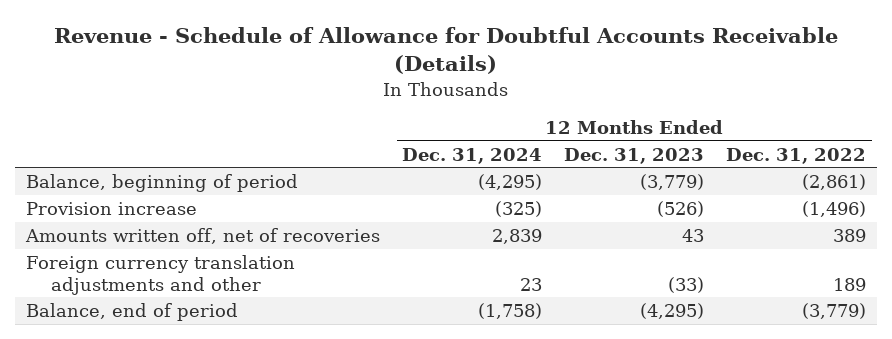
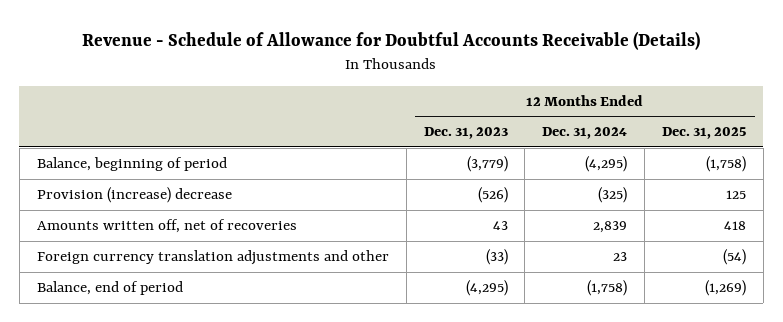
- | 12 Months Ended Dec. 31, 2024 | 12 Months Ended Dec. 31, 2023 | 12 Months Ended Dec. 31, 2022
+ | 12 Months Ended Dec. 31, 2023 | 12 Months Ended Dec. 31, 2024 | 12 Months Ended Dec. 31, 2025
- Provision increase | (325) | (526) | (1,496)
+ Provision (increase) decrease | (526) | (325) | 125

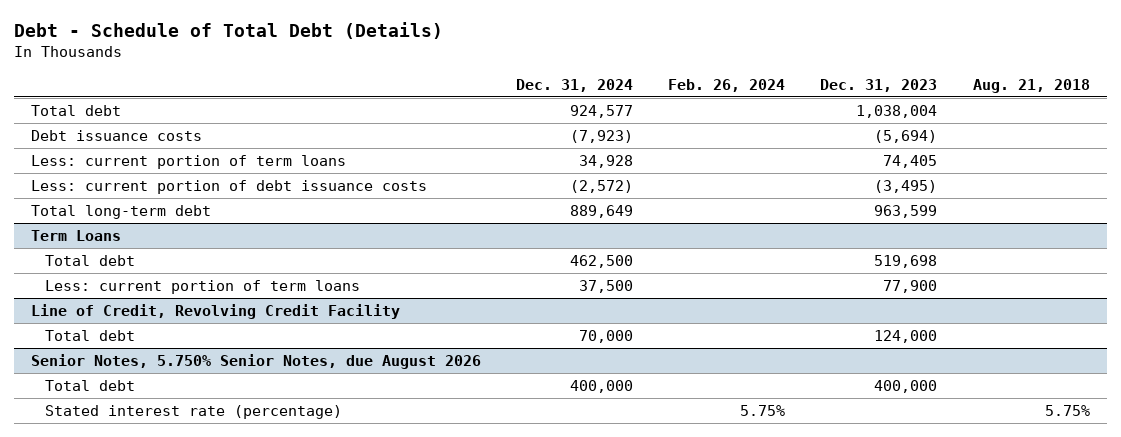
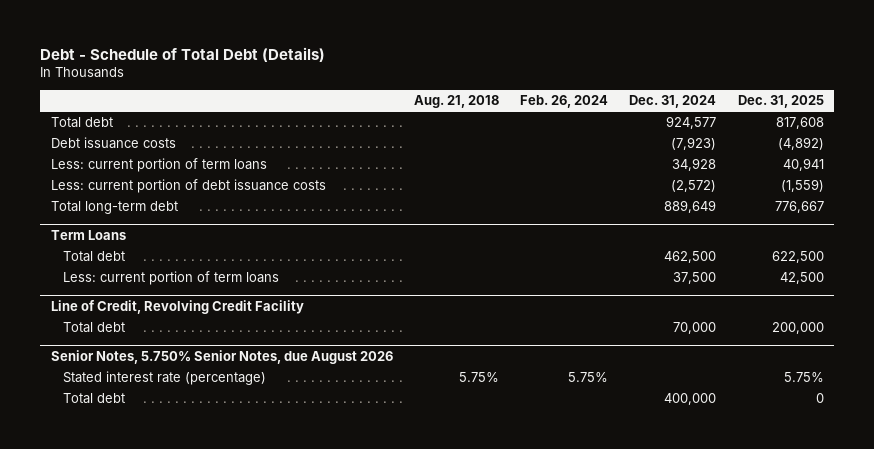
- | Dec. 31, 2024 | Feb. 26, 2024 | Dec. 31, 2023 | Aug. 21, 2018
+ | Aug. 21, 2018 | Feb. 26, 2024 | Dec. 31, 2024 | Dec. 31, 2025
@ Senior Notes, 5.750% Senior Notes, due August 2026
moved down: Total debt | | | 400,000 | 0

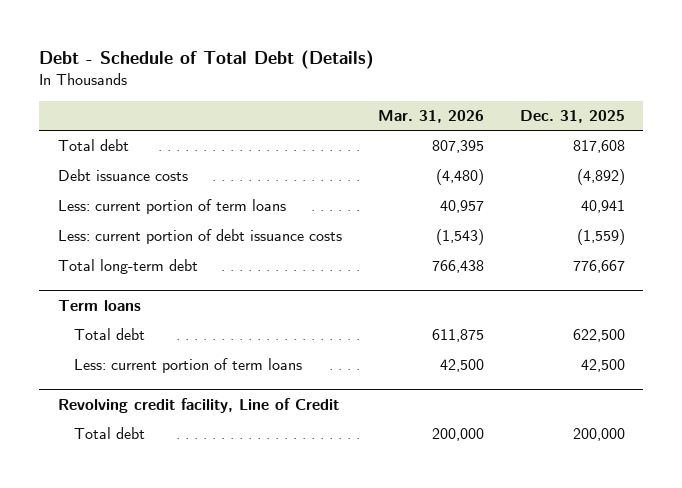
- | Aug. 21, 2018 | Feb. 26, 2024 | Dec. 31, 2024 | Dec. 31, 2025
+ | Mar. 31, 2026 | Dec. 31, 2025
- Term Loans
+ Term loans
- Line of Credit, Revolving Credit Facility
+ Revolving credit facility, Line of Credit
- Senior Notes, 5.750% Senior Notes, due August 2026
- Stated interest rate (percentage) | 5.75% | 5.75% | | 5.75%
- Total debt | | | 400,000 | 0

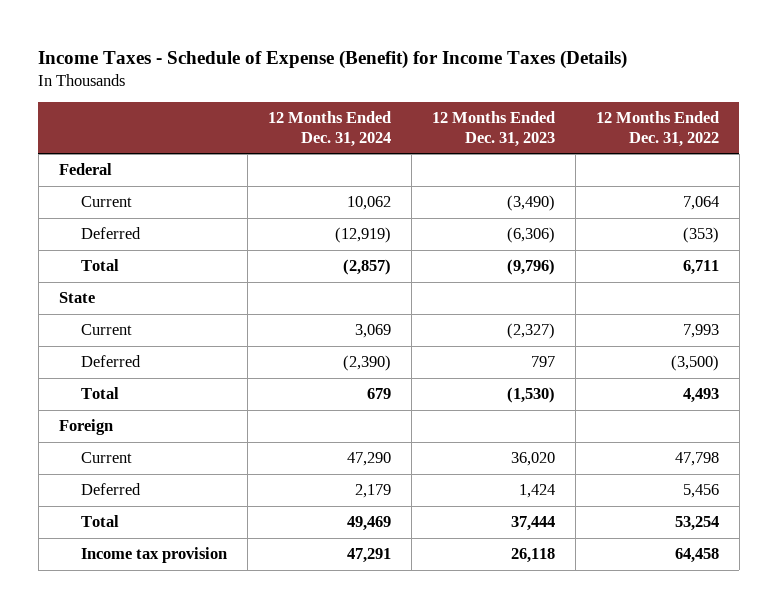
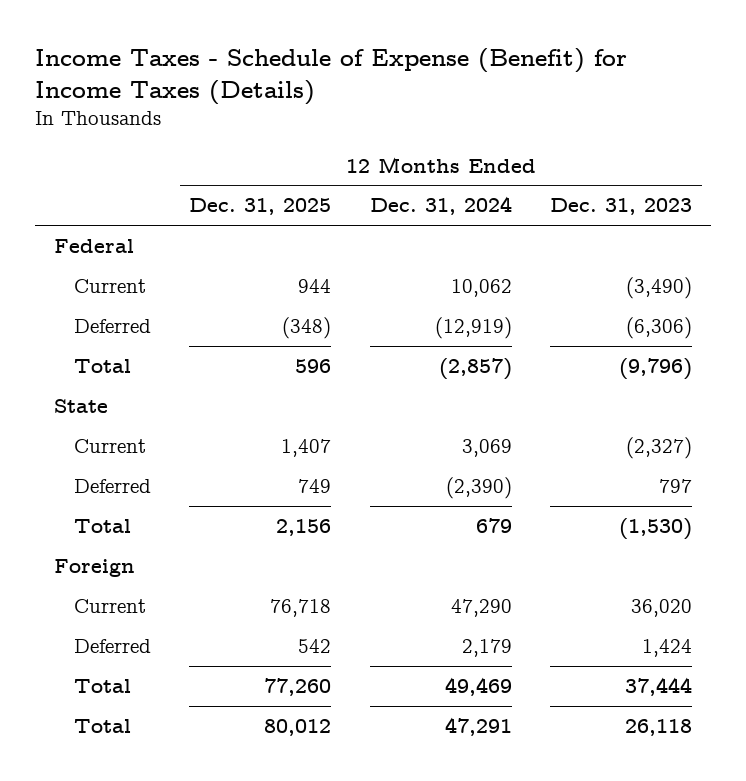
- | 12 Months Ended Dec. 31, 2024 | 12 Months Ended Dec. 31, 2023 | 12 Months Ended Dec. 31, 2022
+ | 12 Months Ended Dec. 31, 2025 | 12 Months Ended Dec. 31, 2024 | 12 Months Ended Dec. 31, 2023
- Income tax provision | 47,291 | 26,118 | 64,458
+ Total | 80,012 | 47,291 | 26,118

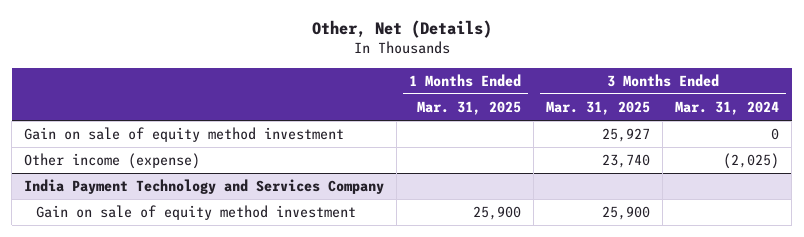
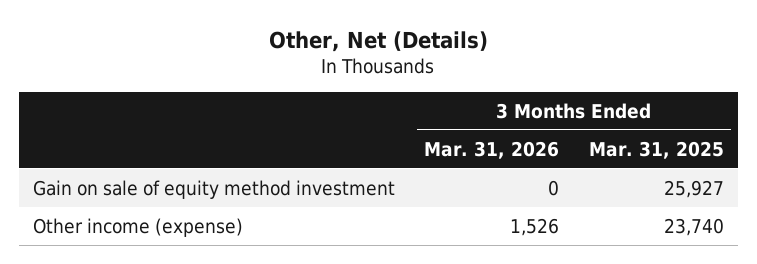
- | 1 Months Ended Mar. 31, 2025 | 3 Months Ended Mar. 31, 2025 | 3 Months Ended Mar. 31, 2024
+ | 3 Months Ended Mar. 31, 2026 | 3 Months Ended Mar. 31, 2025
- India Payment Technology and Services Company
- Gain on sale of equity method investment | 25,900 | 25,900 |

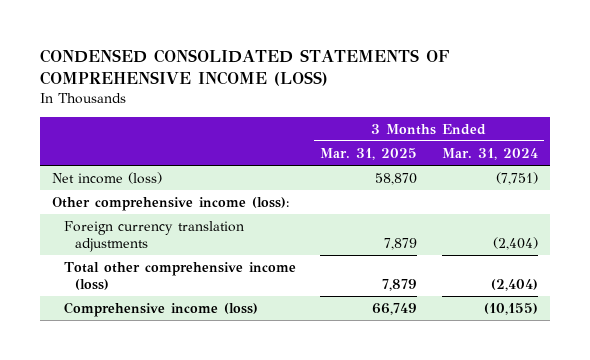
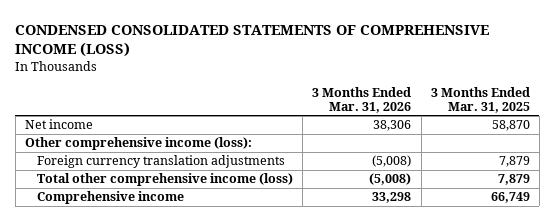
- | 3 Months Ended Mar. 31, 2025 | 3 Months Ended Mar. 31, 2024
+ | 3 Months Ended Mar. 31, 2026 | 3 Months Ended Mar. 31, 2025
- Net income (loss) | 58,870 | (7,751)
+ Net income | 38,306 | 58,870
- Comprehensive income (loss) | 66,749 | (10,155)
+ Comprehensive income | 33,298 | 66,749

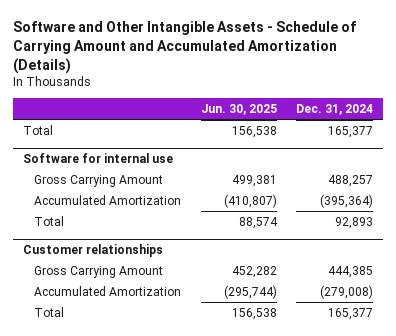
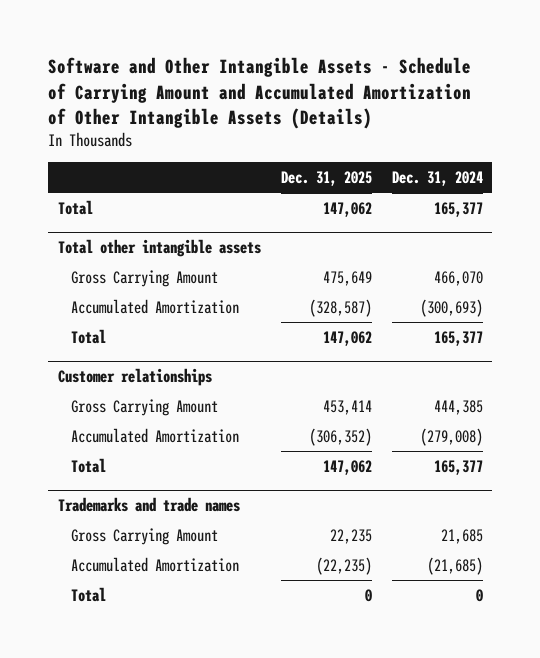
- Software and Other Intangible Assets - Schedule of Carrying Amount and Accumulated Amortization (Details)
+ Software and Other Intangible Assets - Schedule of Carrying Amount and Accumulated Amortization of Other Intangible Assets (Details)
- | Jun. 30, 2025 | Dec. 31, 2024
+ | Dec. 31, 2025 | Dec. 31, 2024
- Software for internal use
- Gross Carrying Amount | 499,381 | 488,257
- Accumulated Amortization | (410,807) | (395,364)
- Total | 88,574 | 92,893
+ Total other intangible assets
+ Gross Carrying Amount | 475,649 | 466,070
+ Accumulated Amortization | (328,587) | (300,693)
+ Total | 147,062 | 165,377
+ Trademarks and trade names
+ Gross Carrying Amount | 22,235 | 21,685
+ Accumulated Amortization | (22,235) | (21,685)
+ Total | 0 | 0

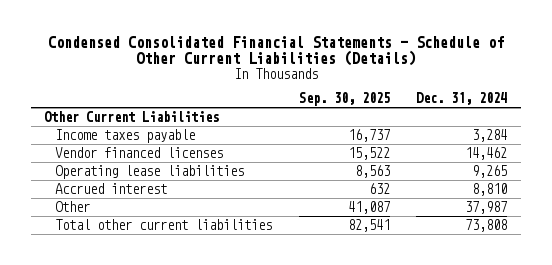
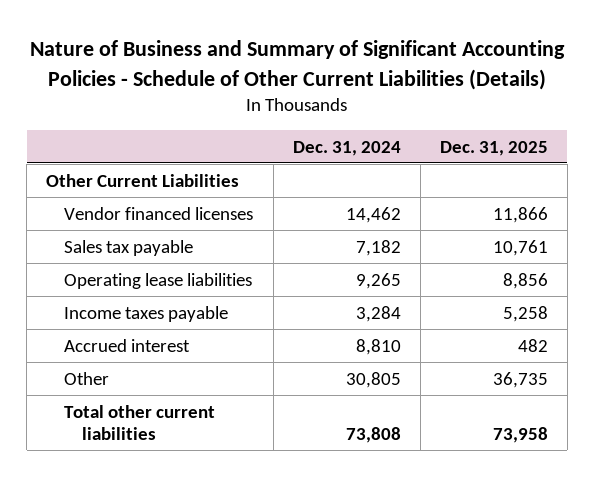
- Condensed Consolidated Financial Statements - Schedule of Other Current Liabilities (Details)
+ Nature of Business and Summary of Significant Accounting Policies - Schedule of Other Current Liabilities (Details)
- | Sep. 30, 2025 | Dec. 31, 2024
+ | Dec. 31, 2024 | Dec. 31, 2025
+ Sales tax payable | 7,182 | 10,761
moved down: Income taxes payable | 3,284 | 5,258
- Other | 41,087 | 37,987
+ Other | 30,805 | 36,735

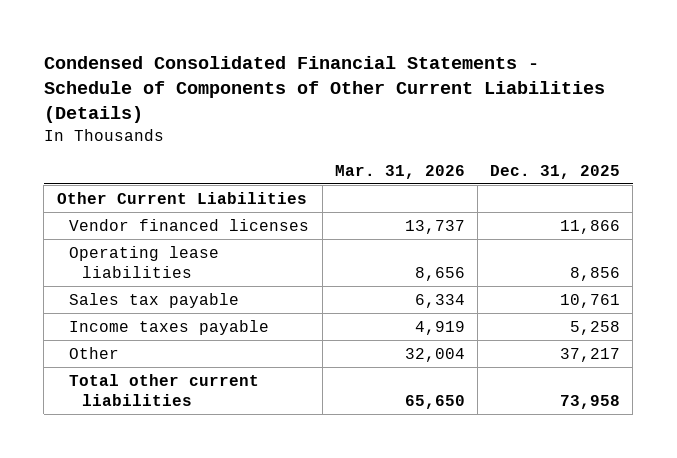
- Nature of Business and Summary of Significant Accounting Policies - Schedule of Other Current Liabilities (Details)
+ Condensed Consolidated Financial Statements - Schedule of Components of Other Current Liabilities (Details)
- | Dec. 31, 2024 | Dec. 31, 2025
+ | Mar. 31, 2026 | Dec. 31, 2025
moved down: Sales tax payable | 6,334 | 10,761
- Accrued interest | 8,810 | 482
- Other | 30,805 | 36,735
+ Other | 32,004 | 37,217

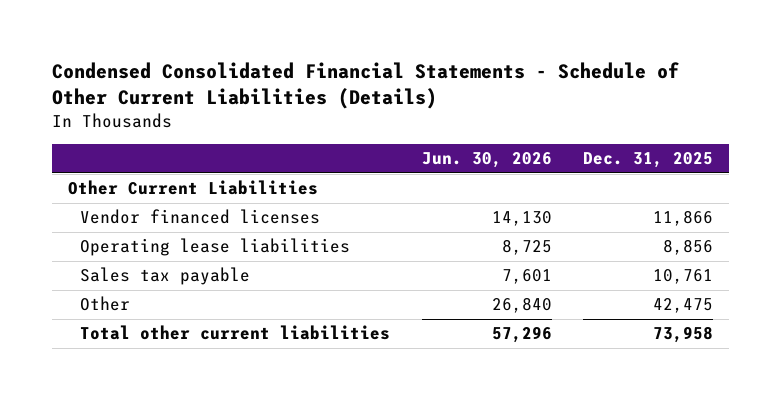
- Condensed Consolidated Financial Statements - Schedule of Components of Other Current Liabilities (Details)
+ Condensed Consolidated Financial Statements - Schedule of Other Current Liabilities (Details)
- | Mar. 31, 2026 | Dec. 31, 2025
+ | Jun. 30, 2026 | Dec. 31, 2025
- Income taxes payable | 4,919 | 5,258
- Other | 32,004 | 37,217
+ Other | 26,840 | 42,475

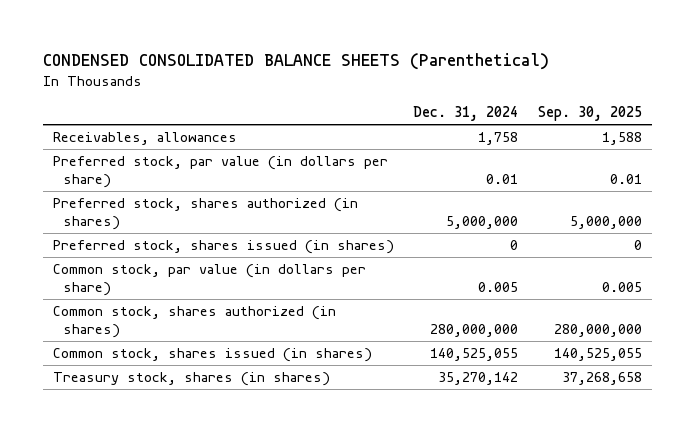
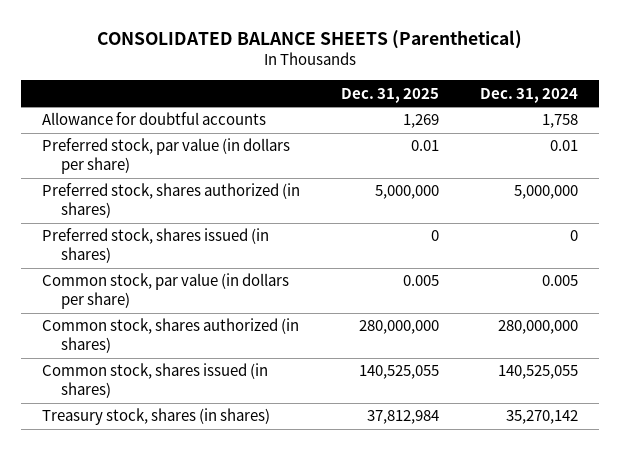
- CONDENSED CONSOLIDATED BALANCE SHEETS (Parenthetical)
+ CONSOLIDATED BALANCE SHEETS (Parenthetical)
- | Dec. 31, 2024 | Sep. 30, 2025
+ | Dec. 31, 2025 | Dec. 31, 2024
- Receivables, allowances | 1,758 | 1,588
+ Allowance for doubtful accounts | 1,269 | 1,758

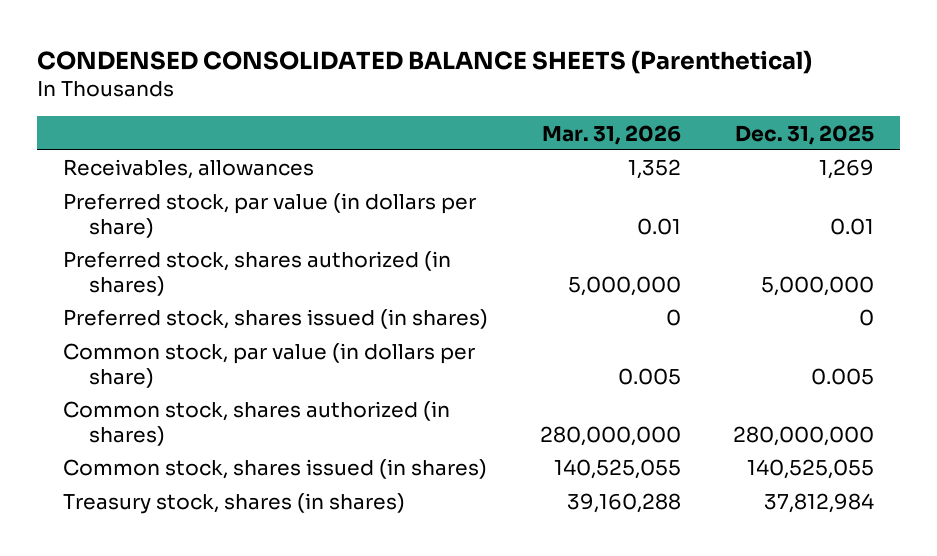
- CONSOLIDATED BALANCE SHEETS (Parenthetical)
+ CONDENSED CONSOLIDATED BALANCE SHEETS (Parenthetical)
- | Dec. 31, 2025 | Dec. 31, 2024
+ | Mar. 31, 2026 | Dec. 31, 2025
- Allowance for doubtful accounts | 1,269 | 1,758
+ Receivables, allowances | 1,352 | 1,269

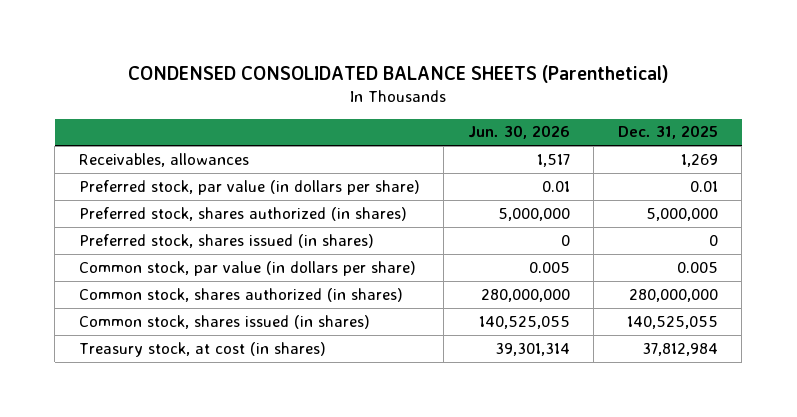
- | Mar. 31, 2026 | Dec. 31, 2025
+ | Jun. 30, 2026 | Dec. 31, 2025
- Treasury stock, shares (in shares) | 39,160,288 | 37,812,984
+ Treasury stock, at cost (in shares) | 39,301,314 | 37,812,984

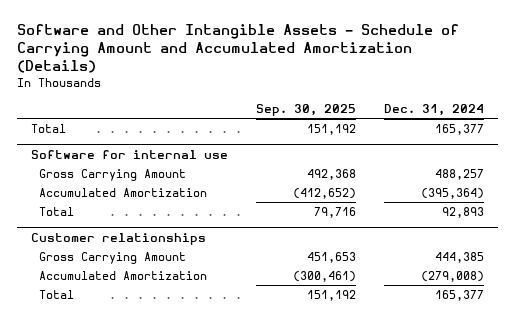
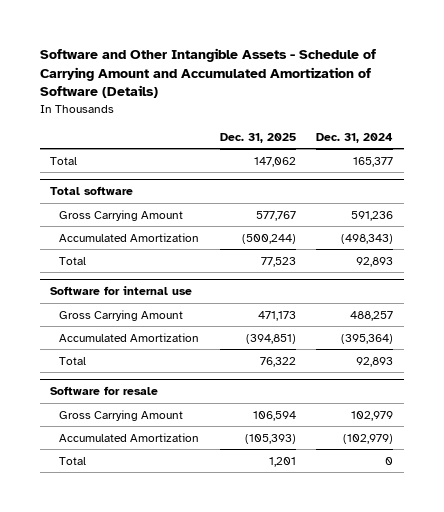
- Software and Other Intangible Assets - Schedule of Carrying Amount and Accumulated Amortization (Details)
+ Software and Other Intangible Assets - Schedule of Carrying Amount and Accumulated Amortization of Software (Details)
- | Sep. 30, 2025 | Dec. 31, 2024
+ | Dec. 31, 2025 | Dec. 31, 2024
+ Total software
+ Gross Carrying Amount | 577,767 | 591,236
+ Accumulated Amortization | (500,244) | (498,343)
+ Total | 77,523 | 92,893
- Customer relationships
- Gross Carrying Amount | 451,653 | 444,385
- Accumulated Amortization | (300,461) | (279,008)
- Total | 151,192 | 165,377
+ Software for resale
+ Gross Carrying Amount | 106,594 | 102,979
+ Accumulated Amortization | (105,393) | (102,979)
+ Total | 1,201 | 0

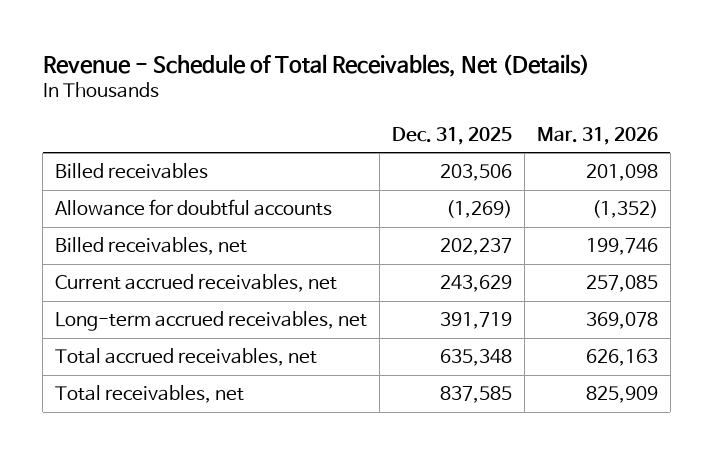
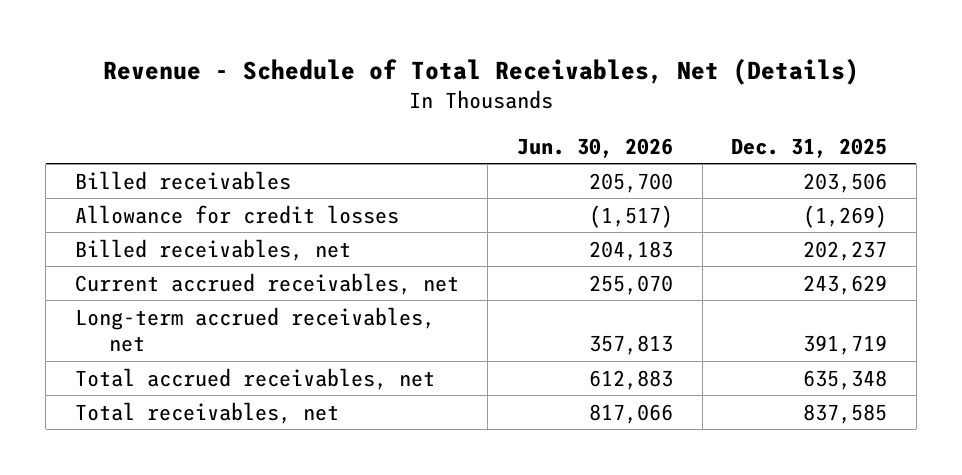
- | Dec. 31, 2025 | Mar. 31, 2026
+ | Jun. 30, 2026 | Dec. 31, 2025
- Allowance for doubtful accounts | (1,269) | (1,352)
+ Allowance for credit losses | (1,517) | (1,269)

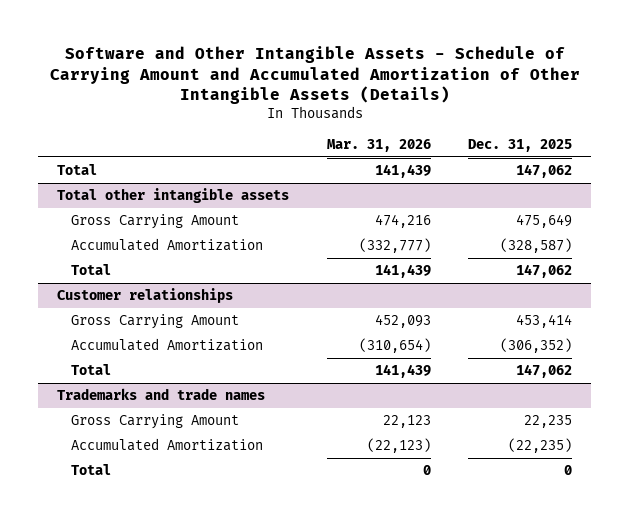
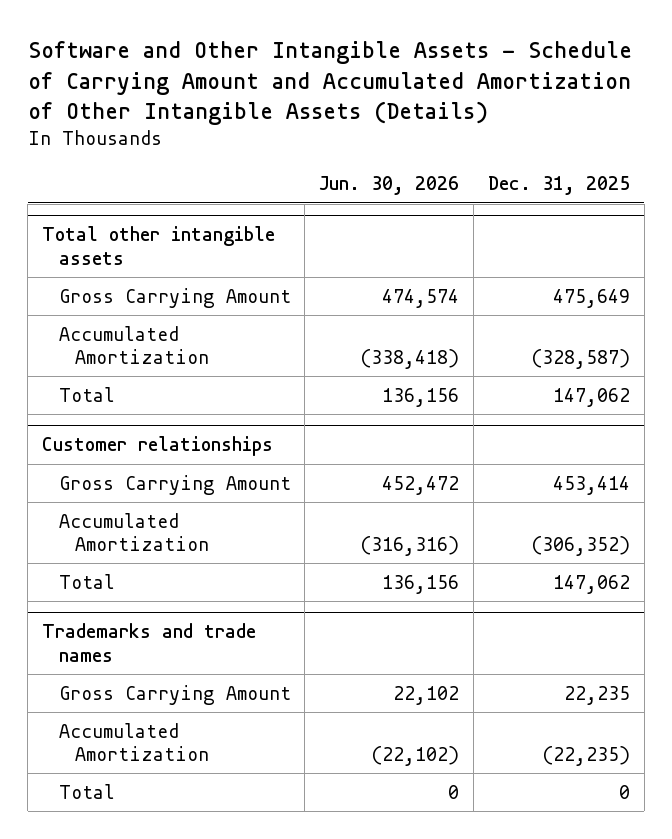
- | Mar. 31, 2026 | Dec. 31, 2025
+ | Jun. 30, 2026 | Dec. 31, 2025
- Total | 141,439 | 147,062

